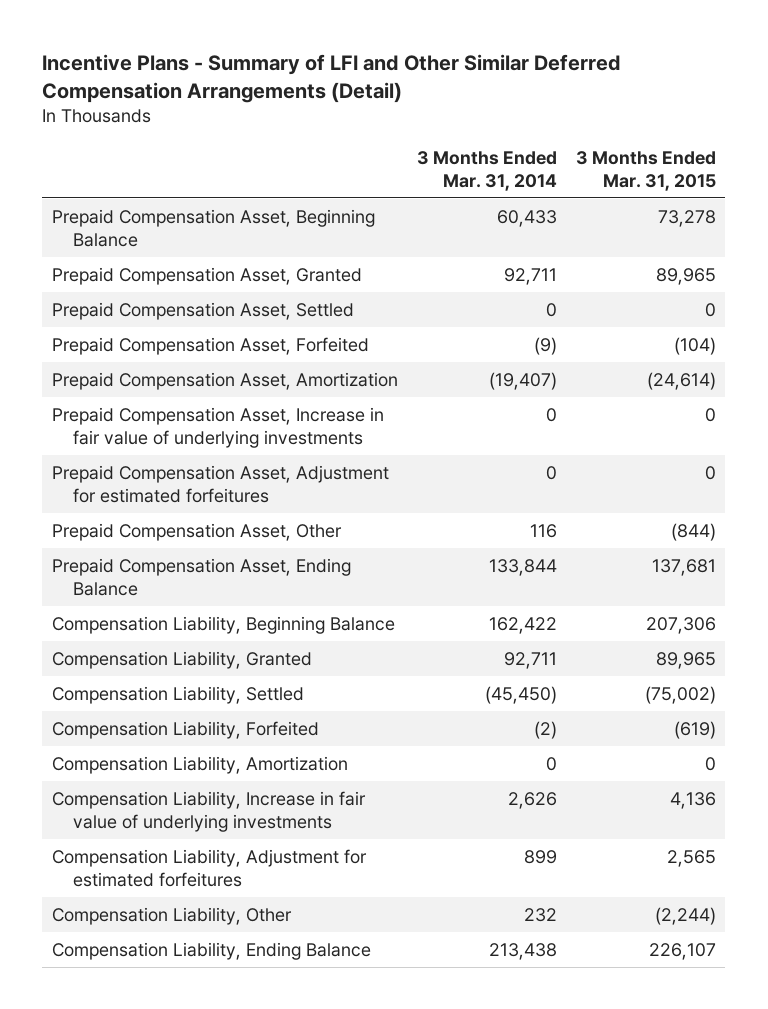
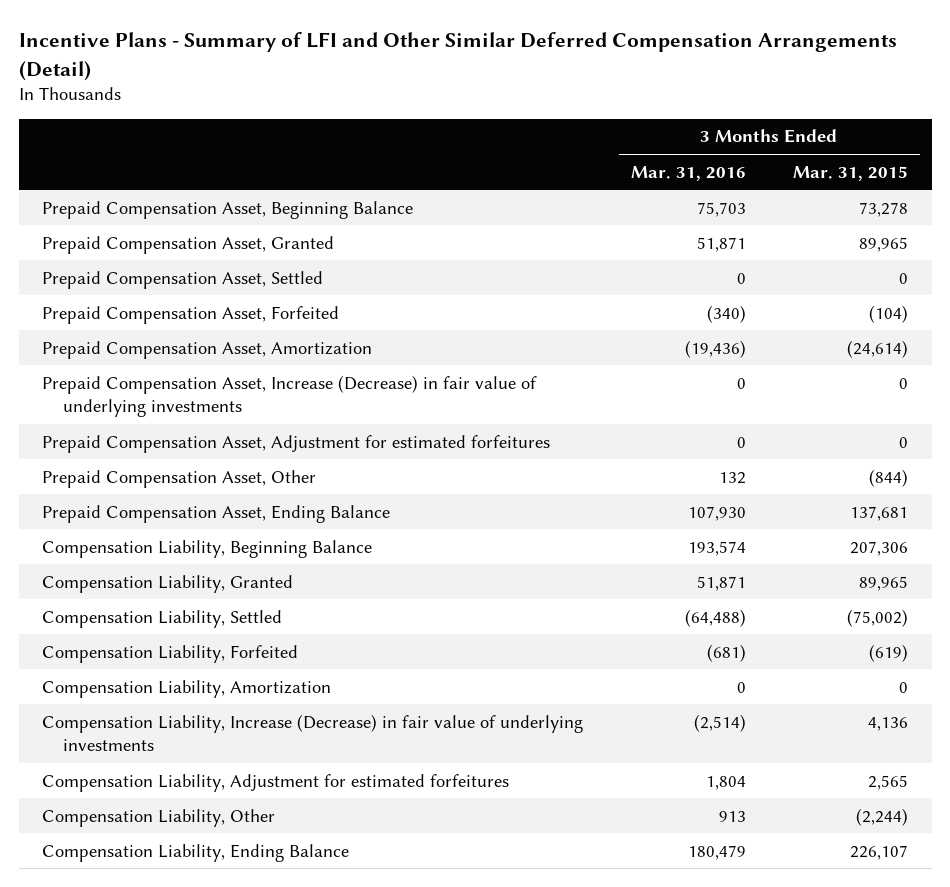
- | 3 Months Ended Mar. 31, 2014 | 3 Months Ended Mar. 31, 2015
+ | 3 Months Ended Mar. 31, 2016 | 3 Months Ended Mar. 31, 2015
- Prepaid Compensation Asset, Increase in fair value of underlying investments | 0 | 0
+ Prepaid Compensation Asset, Increase (Decrease) in fair value of underlying investments | 0 | 0
- Compensation Liability, Increase in fair value of underlying investments | 2,626 | 4,136
+ Compensation Liability, Increase (Decrease) in fair value of underlying investments | (2,514) | 4,136

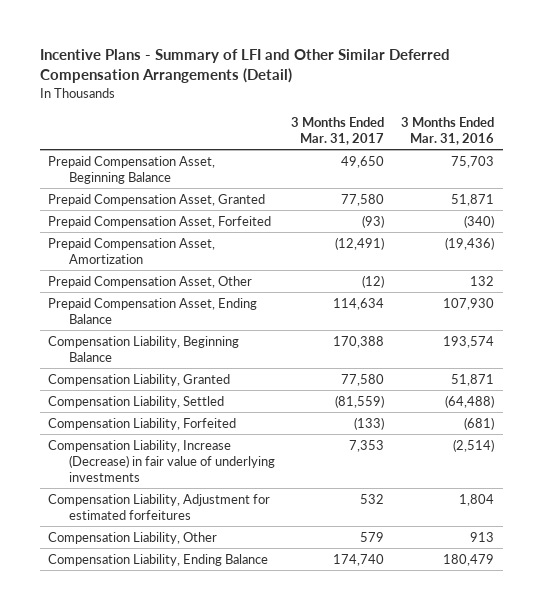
- | 3 Months Ended Mar. 31, 2016 | 3 Months Ended Mar. 31, 2015
+ | 3 Months Ended Mar. 31, 2017 | 3 Months Ended Mar. 31, 2016
- Prepaid Compensation Asset, Settled | 0 | 0
- Prepaid Compensation Asset, Increase (Decrease) in fair value of underlying investments | 0 | 0
- Prepaid Compensation Asset, Adjustment for estimated forfeitures | 0 | 0
- Compensation Liability, Amortization | 0 | 0

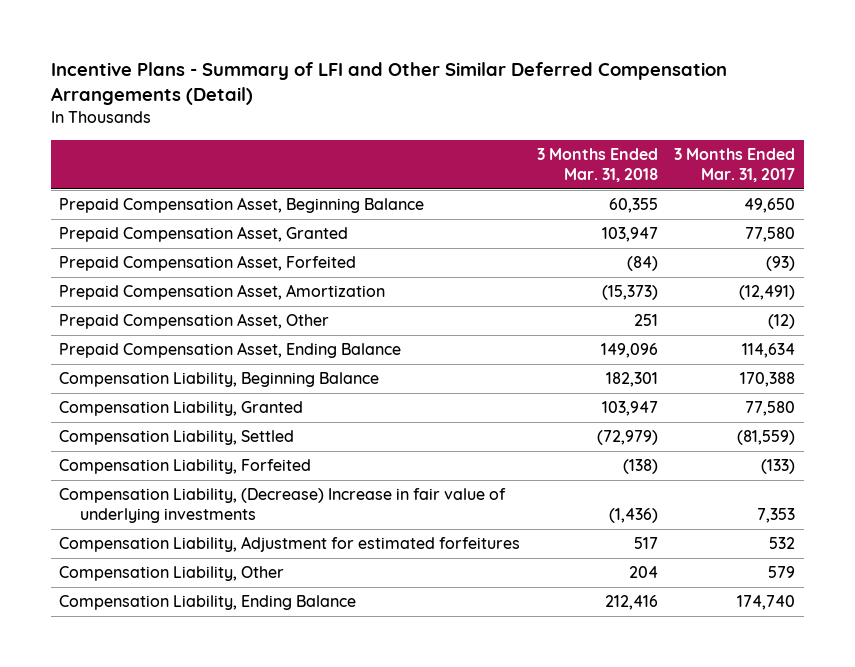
- | 3 Months Ended Mar. 31, 2017 | 3 Months Ended Mar. 31, 2016
+ | 3 Months Ended Mar. 31, 2018 | 3 Months Ended Mar. 31, 2017
- Compensation Liability, Increase (Decrease) in fair value of underlying investments | 7,353 | (2,514)
+ Compensation Liability, (Decrease) Increase in fair value of underlying investments | (1,436) | 7,353

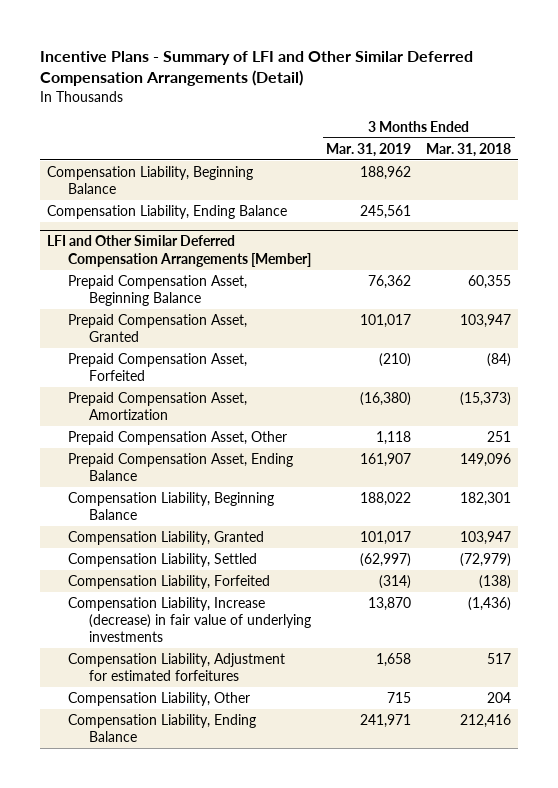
- | 3 Months Ended Mar. 31, 2018 | 3 Months Ended Mar. 31, 2017
+ | 3 Months Ended Mar. 31, 2019 | 3 Months Ended Mar. 31, 2018
+ Compensation Liability, Beginning Balance | 188,962 |
+ Compensation Liability, Ending Balance | 245,561 |
+ LFI and Other Similar Deferred Compensation Arrangements [Member]
- Compensation Liability, (Decrease) Increase in fair value of underlying investments | (1,436) | 7,353
+ Compensation Liability, Increase (decrease) in fair value of underlying investments | 13,870 | (1,436)

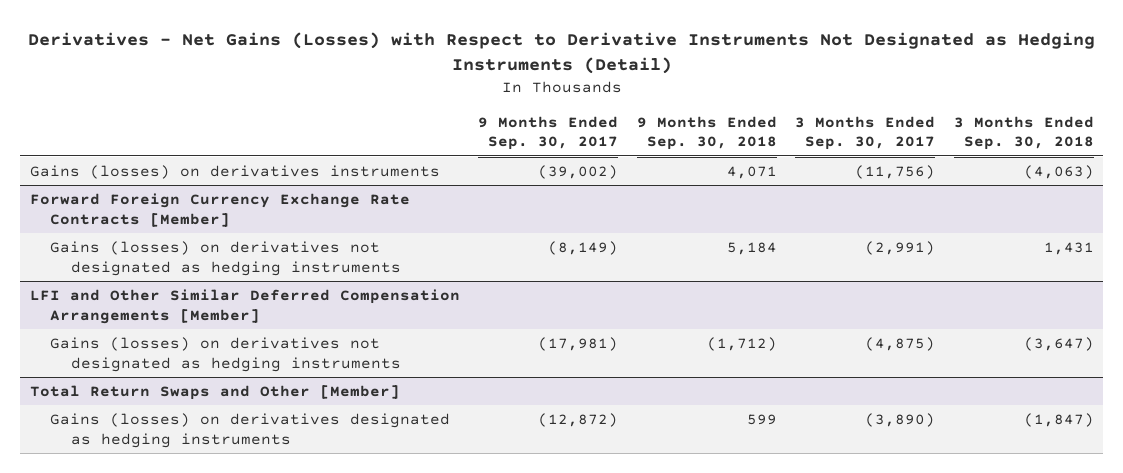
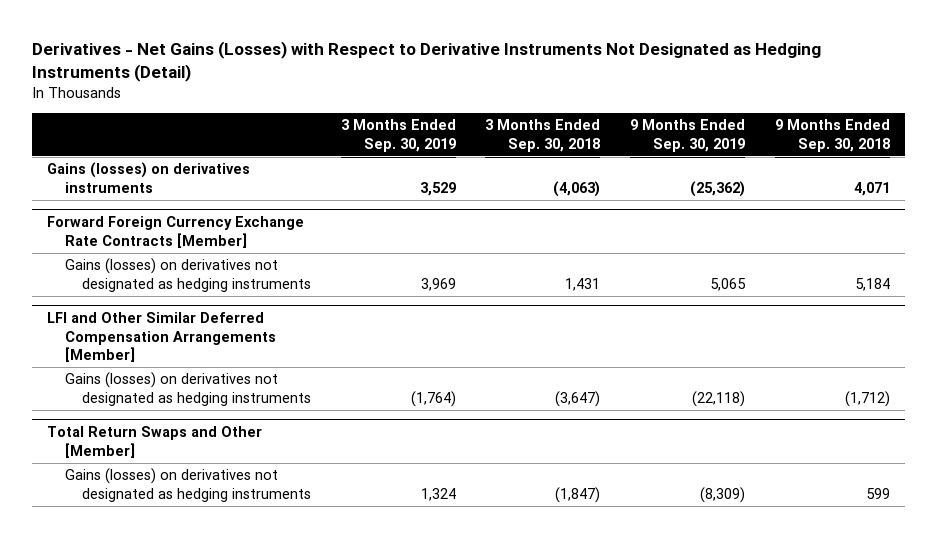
- | 9 Months Ended Sep. 30, 2017 | 9 Months Ended Sep. 30, 2018 | 3 Months Ended Sep. 30, 2017 | 3 Months Ended Sep. 30, 2018
+ | 3 Months Ended Sep. 30, 2019 | 3 Months Ended Sep. 30, 2018 | 9 Months Ended Sep. 30, 2019 | 9 Months Ended Sep. 30, 2018
@ Total Return Swaps and Other [Member]
- Gains (losses) on derivatives designated as hedging instruments | (12,872) | 599 | (3,890) | (1,847)
+ Gains (losses) on derivatives not designated as hedging instruments | 1,324 | (1,847) | (8,309) | 599

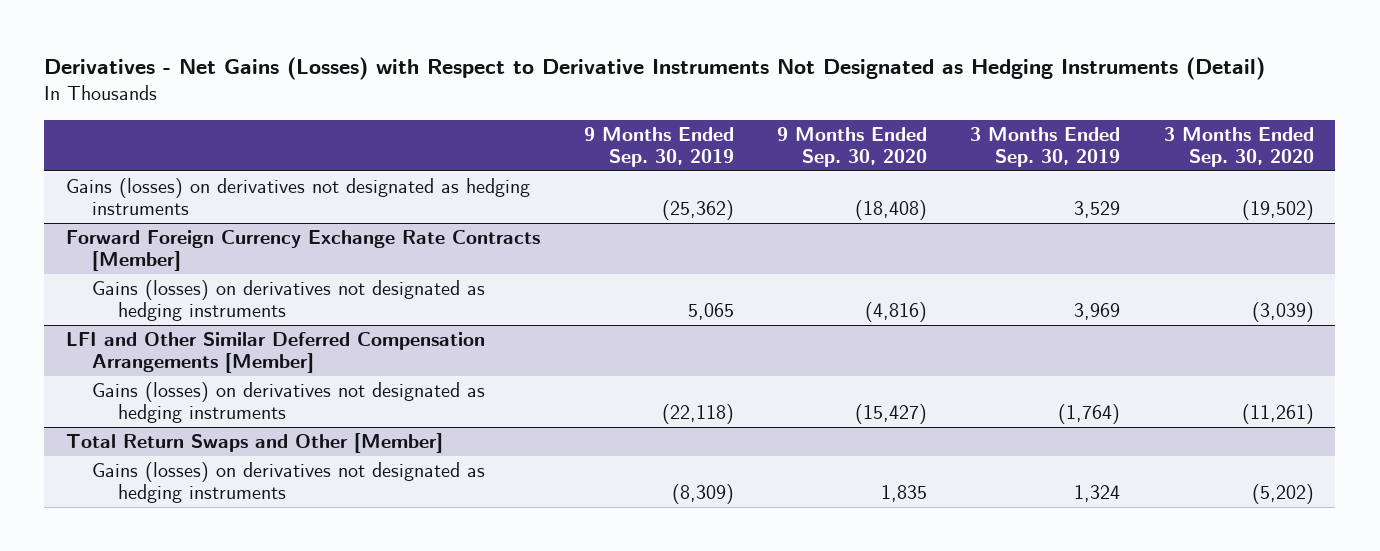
- | 3 Months Ended Sep. 30, 2019 | 3 Months Ended Sep. 30, 2018 | 9 Months Ended Sep. 30, 2019 | 9 Months Ended Sep. 30, 2018
+ | 9 Months Ended Sep. 30, 2019 | 9 Months Ended Sep. 30, 2020 | 3 Months Ended Sep. 30, 2019 | 3 Months Ended Sep. 30, 2020
- Gains (losses) on derivatives instruments | 3,529 | (4,063) | (25,362) | 4,071
+ Gains (losses) on derivatives not designated as hedging instruments | (25,362) | (18,408) | 3,529 | (19,502)

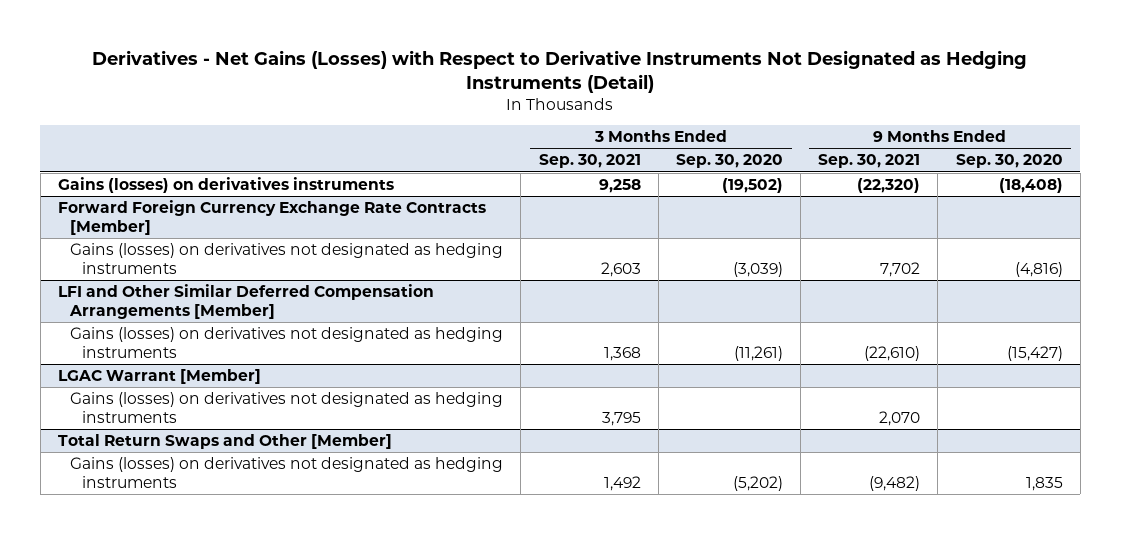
- | 9 Months Ended Sep. 30, 2019 | 9 Months Ended Sep. 30, 2020 | 3 Months Ended Sep. 30, 2019 | 3 Months Ended Sep. 30, 2020
+ | 3 Months Ended Sep. 30, 2021 | 3 Months Ended Sep. 30, 2020 | 9 Months Ended Sep. 30, 2021 | 9 Months Ended Sep. 30, 2020
- Gains (losses) on derivatives not designated as hedging instruments | (25,362) | (18,408) | 3,529 | (19,502)
+ Gains (losses) on derivatives instruments | 9,258 | (19,502) | (22,320) | (18,408)
+ LGAC Warrant [Member]
+ Gains (losses) on derivatives not designated as hedging instruments | 3,795 | | 2,070 |

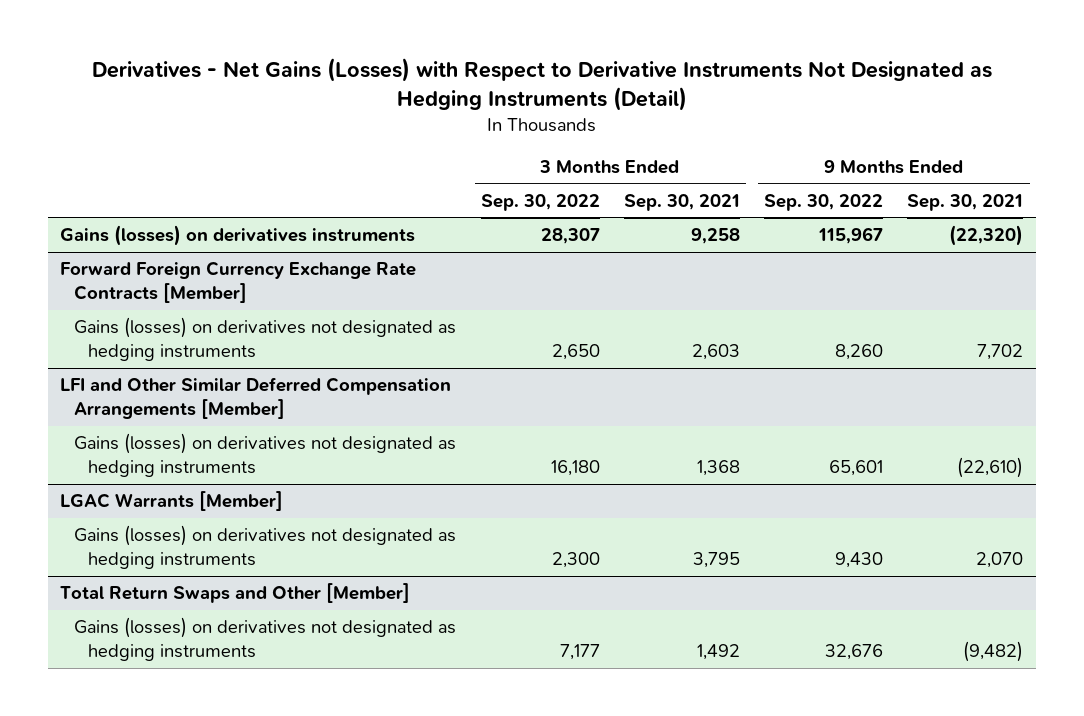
- | 3 Months Ended Sep. 30, 2021 | 3 Months Ended Sep. 30, 2020 | 9 Months Ended Sep. 30, 2021 | 9 Months Ended Sep. 30, 2020
+ | 3 Months Ended Sep. 30, 2022 | 3 Months Ended Sep. 30, 2021 | 9 Months Ended Sep. 30, 2022 | 9 Months Ended Sep. 30, 2021
- LGAC Warrant [Member]
+ LGAC Warrants [Member]

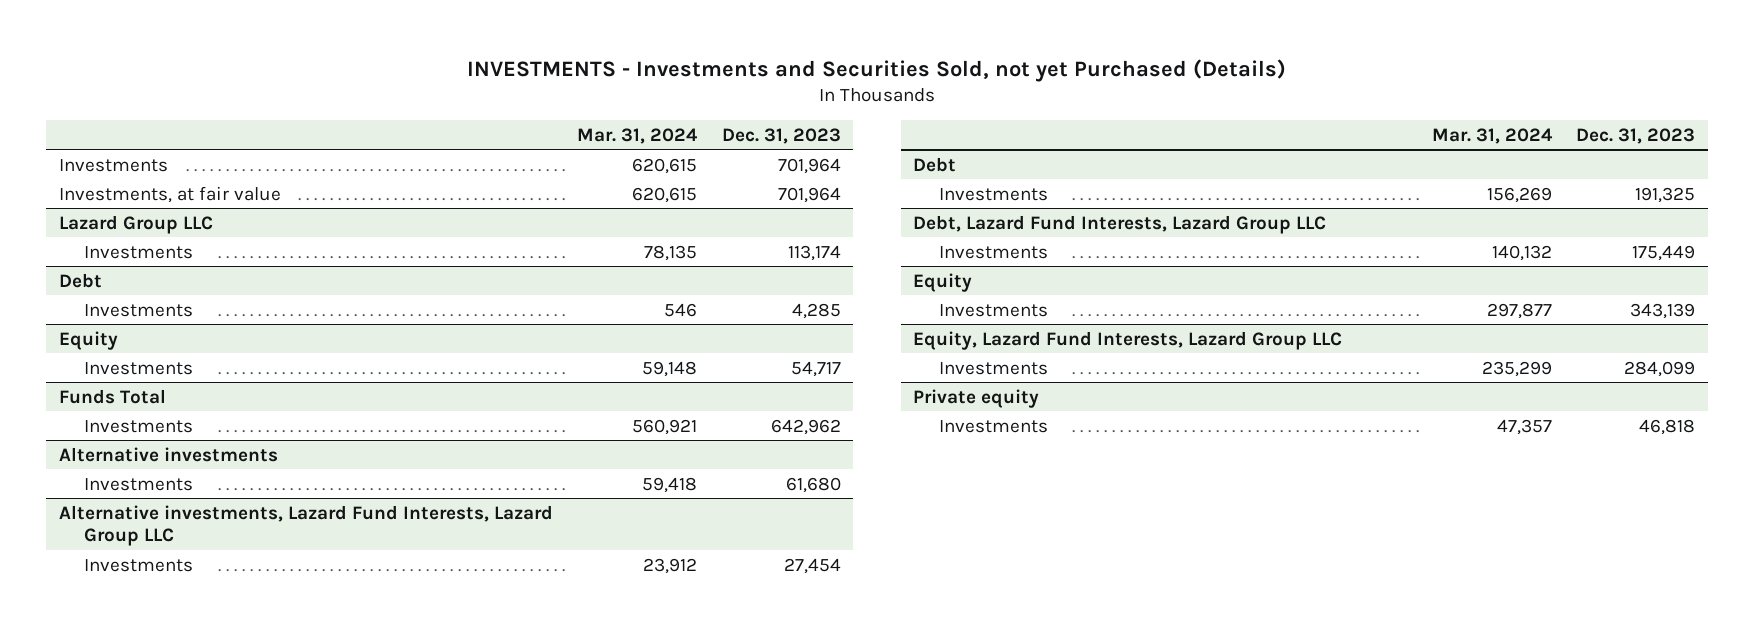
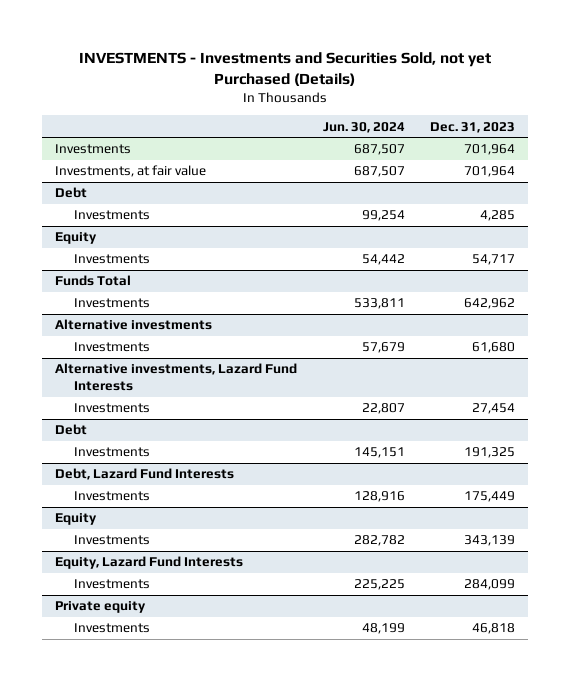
- | Mar. 31, 2024 | Dec. 31, 2023
+ | Jun. 30, 2024 | Dec. 31, 2023
- Lazard Group LLC
- Investments | 78,135 | 113,174
- Alternative investments, Lazard Fund Interests, Lazard Group LLC
+ Alternative investments, Lazard Fund Interests
- Debt, Lazard Fund Interests, Lazard Group LLC
+ Debt, Lazard Fund Interests
- Equity, Lazard Fund Interests, Lazard Group LLC
+ Equity, Lazard Fund Interests

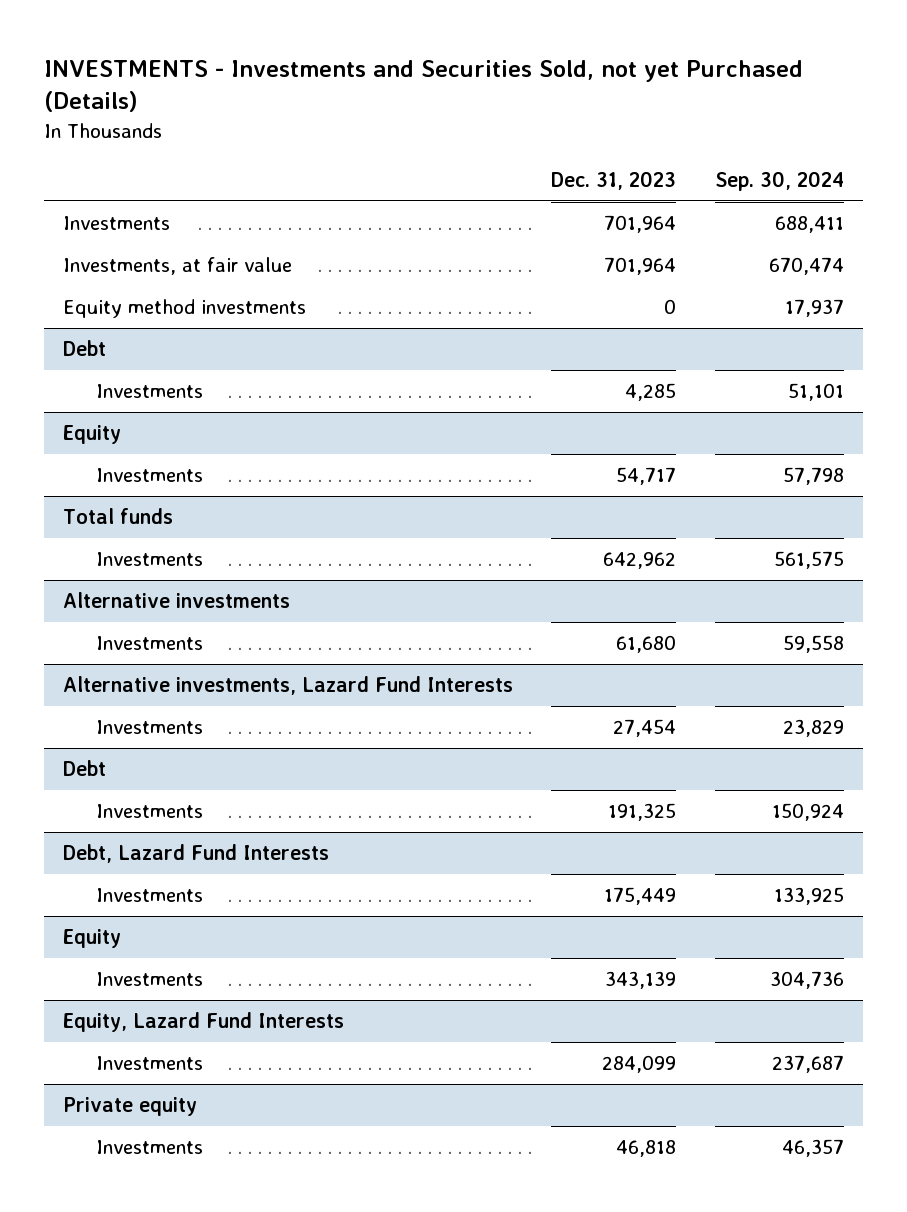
- | Jun. 30, 2024 | Dec. 31, 2023
+ | Dec. 31, 2023 | Sep. 30, 2024
+ Equity method investments | 0 | 17,937
- Funds Total
+ Total funds

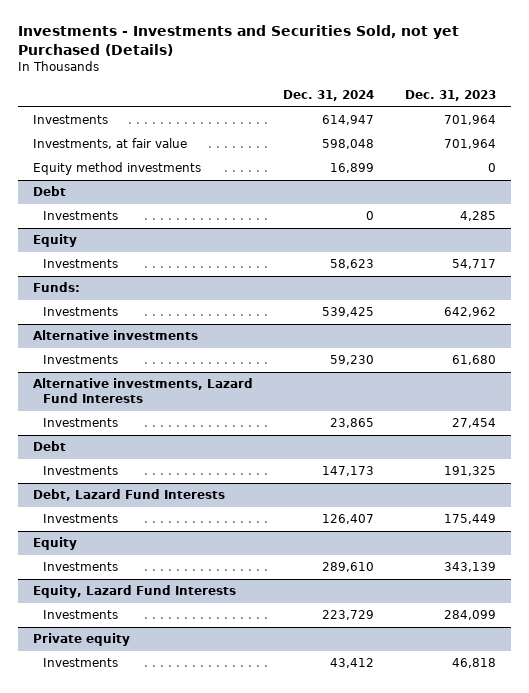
- INVESTMENTS - Investments and Securities Sold, not yet Purchased (Details)
+ Investments - Investments and Securities Sold, not yet Purchased (Details)
- | Dec. 31, 2023 | Sep. 30, 2024
+ | Dec. 31, 2024 | Dec. 31, 2023
- Total funds
+ Funds:

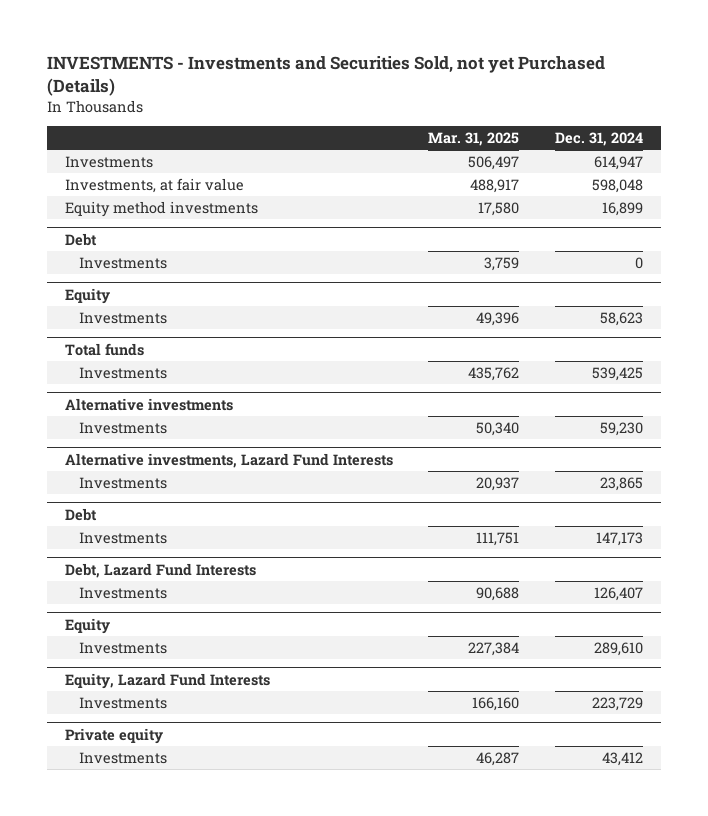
- Investments - Investments and Securities Sold, not yet Purchased (Details)
+ INVESTMENTS - Investments and Securities Sold, not yet Purchased (Details)
- | Dec. 31, 2024 | Dec. 31, 2023
+ | Mar. 31, 2025 | Dec. 31, 2024
- Funds:
+ Total funds

